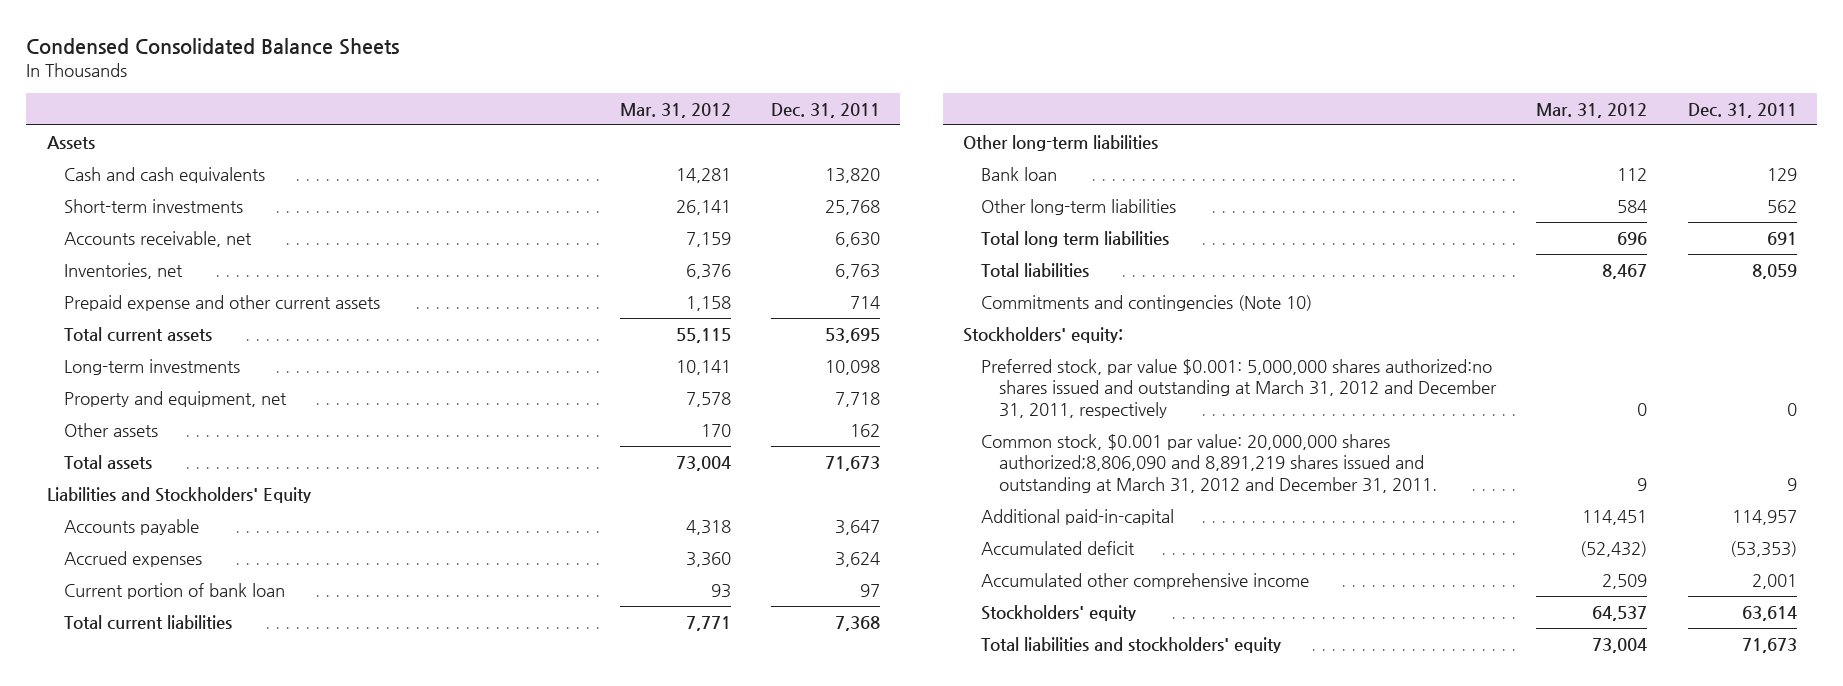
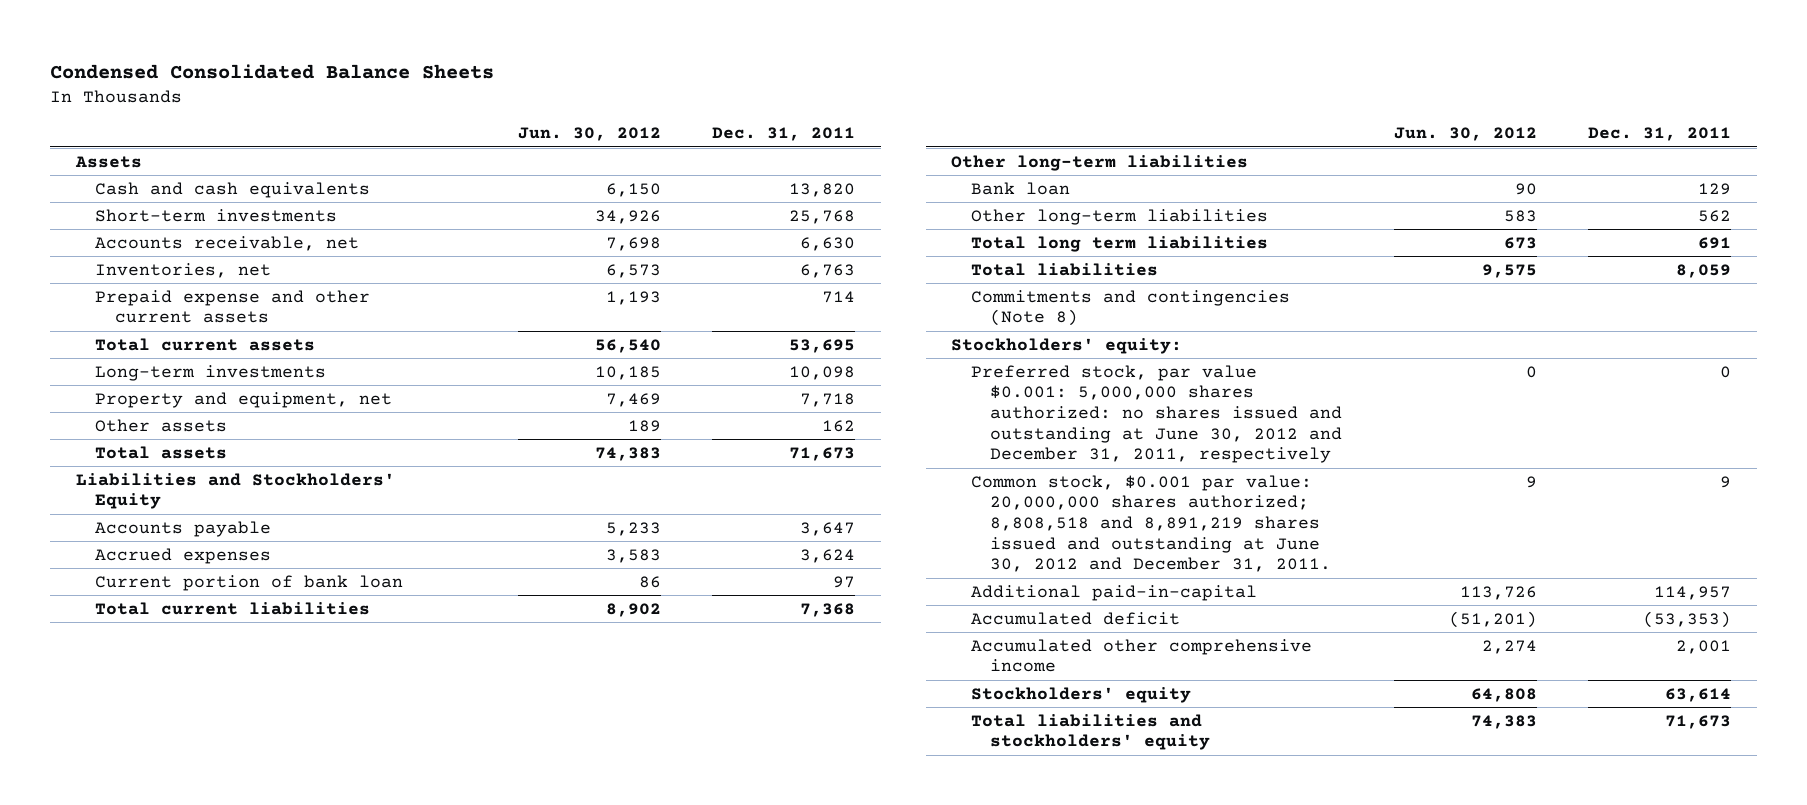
- | Mar. 31, 2012 | Dec. 31, 2011
+ | Jun. 30, 2012 | Dec. 31, 2011
- Commitments and contingencies (Note 10)
+ Commitments and contingencies (Note 8)
- Preferred stock, par value $0.001: 5,000,000 shares authorized:no shares issued and outstanding at March 31, 2012 and December 31, 2011, respectively | 0 | 0
- Common stock, $0.001 par value: 20,000,000 shares authorized;8,806,090 and 8,891,219 shares issued and outstanding at March 31, 2012 and December 31, 2011. | 9 | 9
+ Preferred stock, par value $0.001: 5,000,000 shares authorized: no shares issued and outstanding at June 30, 2012 and December 31, 2011, respectively | 0 | 0
+ Common stock, $0.001 par value: 20,000,000 shares authorized; 8,808,518 and 8,891,219 shares issued and outstanding at June 30, 2012 and December 31, 2011. | 9 | 9

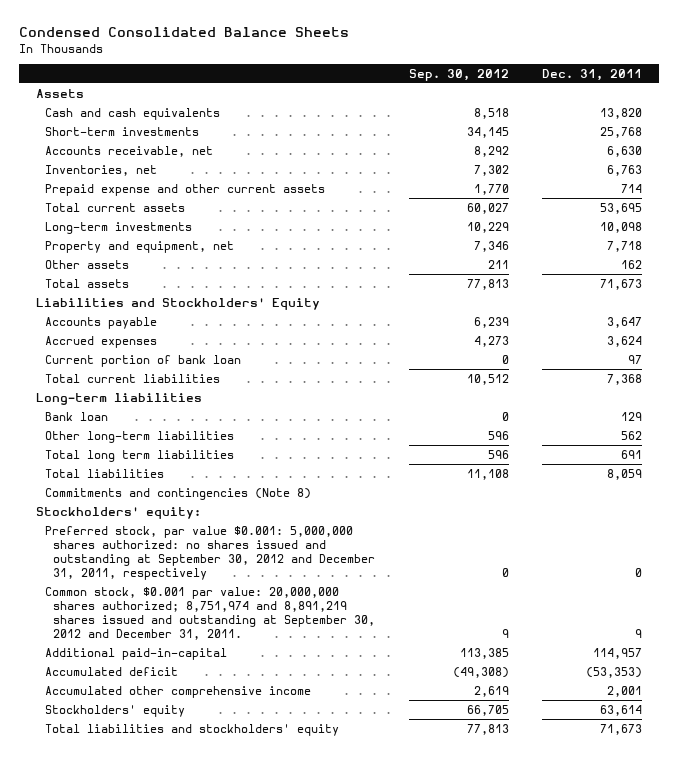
- | Jun. 30, 2012 | Dec. 31, 2011
+ | Sep. 30, 2012 | Dec. 31, 2011
- Other long-term liabilities
+ Long-term liabilities
- Preferred stock, par value $0.001: 5,000,000 shares authorized: no shares issued and outstanding at June 30, 2012 and December 31, 2011, respectively | 0 | 0
- Common stock, $0.001 par value: 20,000,000 shares authorized; 8,808,518 and 8,891,219 shares issued and outstanding at June 30, 2012 and December 31, 2011. | 9 | 9
+ Preferred stock, par value $0.001: 5,000,000 shares authorized: no shares issued and outstanding at September 30, 2012 and December 31, 2011, respectively | 0 | 0
+ Common stock, $0.001 par value: 20,000,000 shares authorized; 8,751,974 and 8,891,219 shares issued and outstanding at September 30, 2012 and December 31, 2011. | 9 | 9

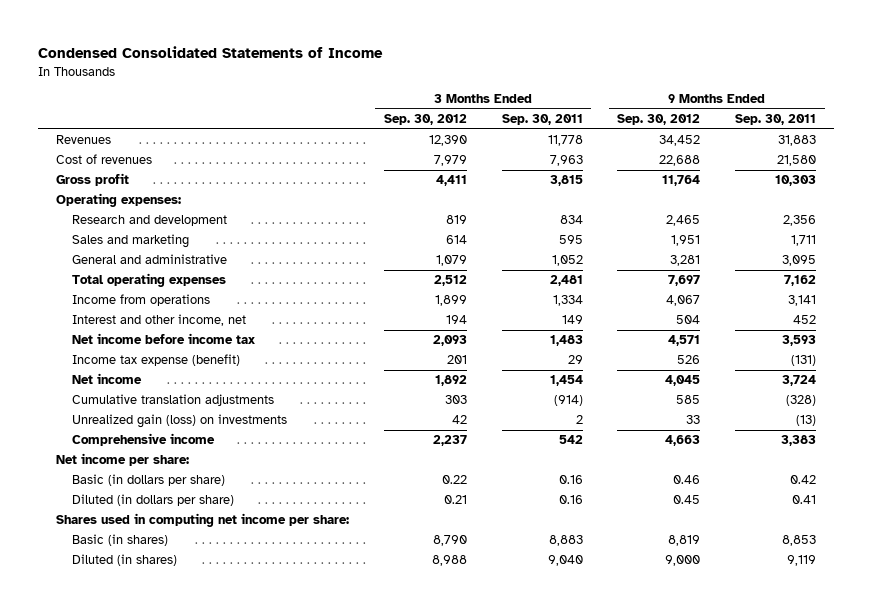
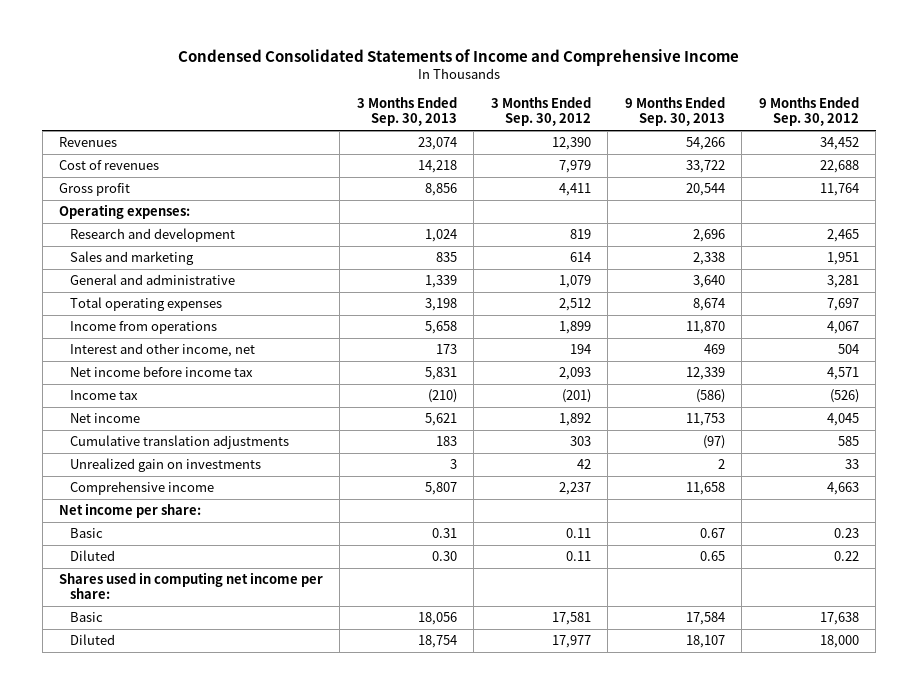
- Condensed Consolidated Statements of Income
+ Condensed Consolidated Statements of Income and Comprehensive Income
- | 3 Months Ended Sep. 30, 2012 | 3 Months Ended Sep. 30, 2011 | 9 Months Ended Sep. 30, 2012 | 9 Months Ended Sep. 30, 2011
+ | 3 Months Ended Sep. 30, 2013 | 3 Months Ended Sep. 30, 2012 | 9 Months Ended Sep. 30, 2013 | 9 Months Ended Sep. 30, 2012
- Income tax expense (benefit) | 201 | 29 | 526 | (131)
+ Income tax | (210) | (201) | (586) | (526)
- Unrealized gain (loss) on investments | 42 | 2 | 33 | (13)
+ Unrealized gain on investments | 3 | 42 | 2 | 33
- Basic (in dollars per share) | 0.22 | 0.16 | 0.46 | 0.42
- Diluted (in dollars per share) | 0.21 | 0.16 | 0.45 | 0.41
+ Basic | 0.31 | 0.11 | 0.67 | 0.23
+ Diluted | 0.30 | 0.11 | 0.65 | 0.22
- Basic (in shares) | 8,790 | 8,883 | 8,819 | 8,853
- Diluted (in shares) | 8,988 | 9,040 | 9,000 | 9,119
+ Basic | 18,056 | 17,581 | 17,584 | 17,638
+ Diluted | 18,754 | 17,977 | 18,107 | 18,000

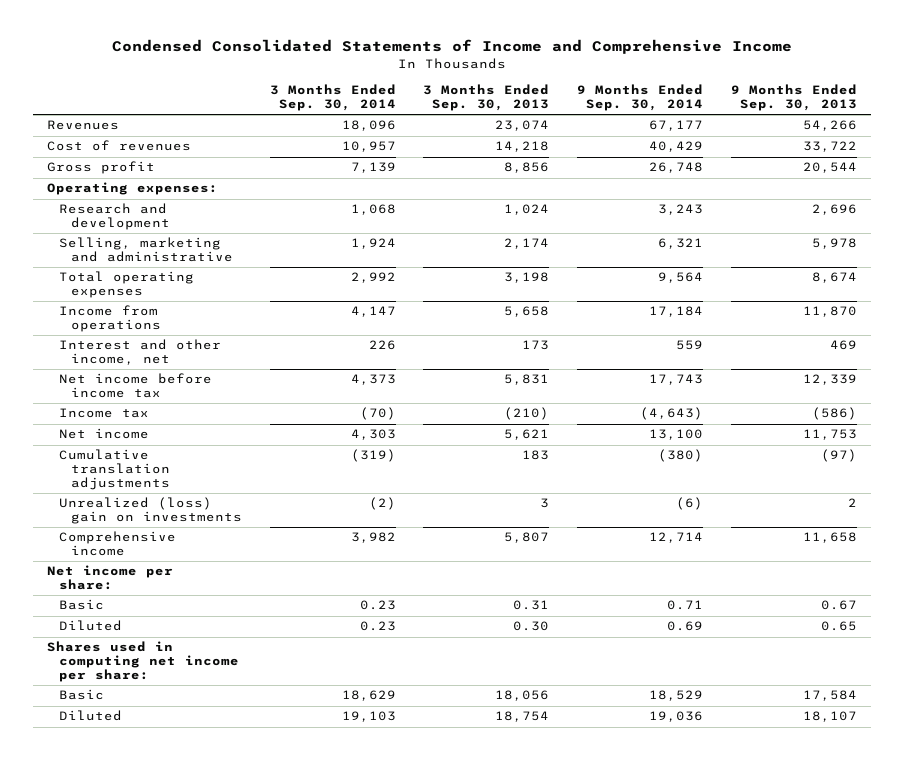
- | 3 Months Ended Sep. 30, 2013 | 3 Months Ended Sep. 30, 2012 | 9 Months Ended Sep. 30, 2013 | 9 Months Ended Sep. 30, 2012
+ | 3 Months Ended Sep. 30, 2014 | 3 Months Ended Sep. 30, 2013 | 9 Months Ended Sep. 30, 2014 | 9 Months Ended Sep. 30, 2013
- Sales and marketing | 835 | 614 | 2,338 | 1,951
- General and administrative | 1,339 | 1,079 | 3,640 | 3,281
+ Selling, marketing and administrative | 1,924 | 2,174 | 6,321 | 5,978
- Unrealized gain on investments | 3 | 42 | 2 | 33
+ Unrealized (loss) gain on investments | (2) | 3 | (6) | 2

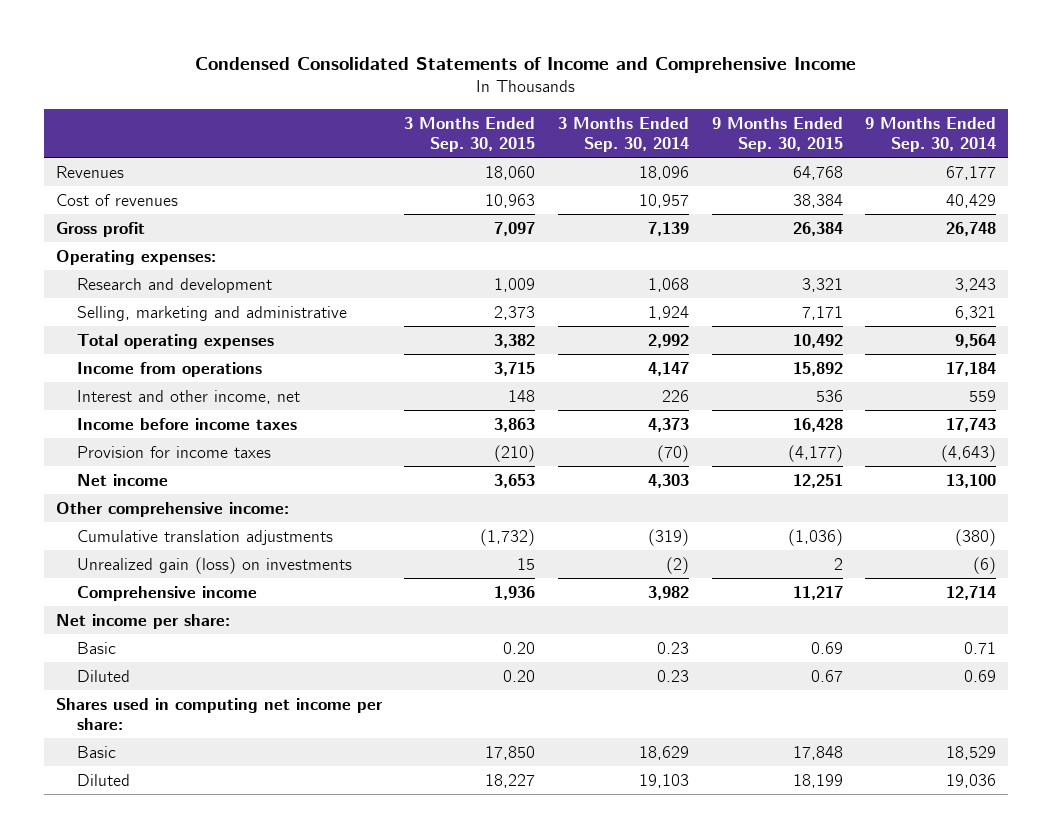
- | 3 Months Ended Sep. 30, 2014 | 3 Months Ended Sep. 30, 2013 | 9 Months Ended Sep. 30, 2014 | 9 Months Ended Sep. 30, 2013
+ | 3 Months Ended Sep. 30, 2015 | 3 Months Ended Sep. 30, 2014 | 9 Months Ended Sep. 30, 2015 | 9 Months Ended Sep. 30, 2014
- Net income before income tax | 4,373 | 5,831 | 17,743 | 12,339
- Income tax | (70) | (210) | (4,643) | (586)
+ Income before income taxes | 3,863 | 4,373 | 16,428 | 17,743
+ Provision for income taxes | (210) | (70) | (4,177) | (4,643)
+ Other comprehensive income:
- Unrealized (loss) gain on investments | (2) | 3 | (6) | 2
+ Unrealized gain (loss) on investments | 15 | (2) | 2 | (6)

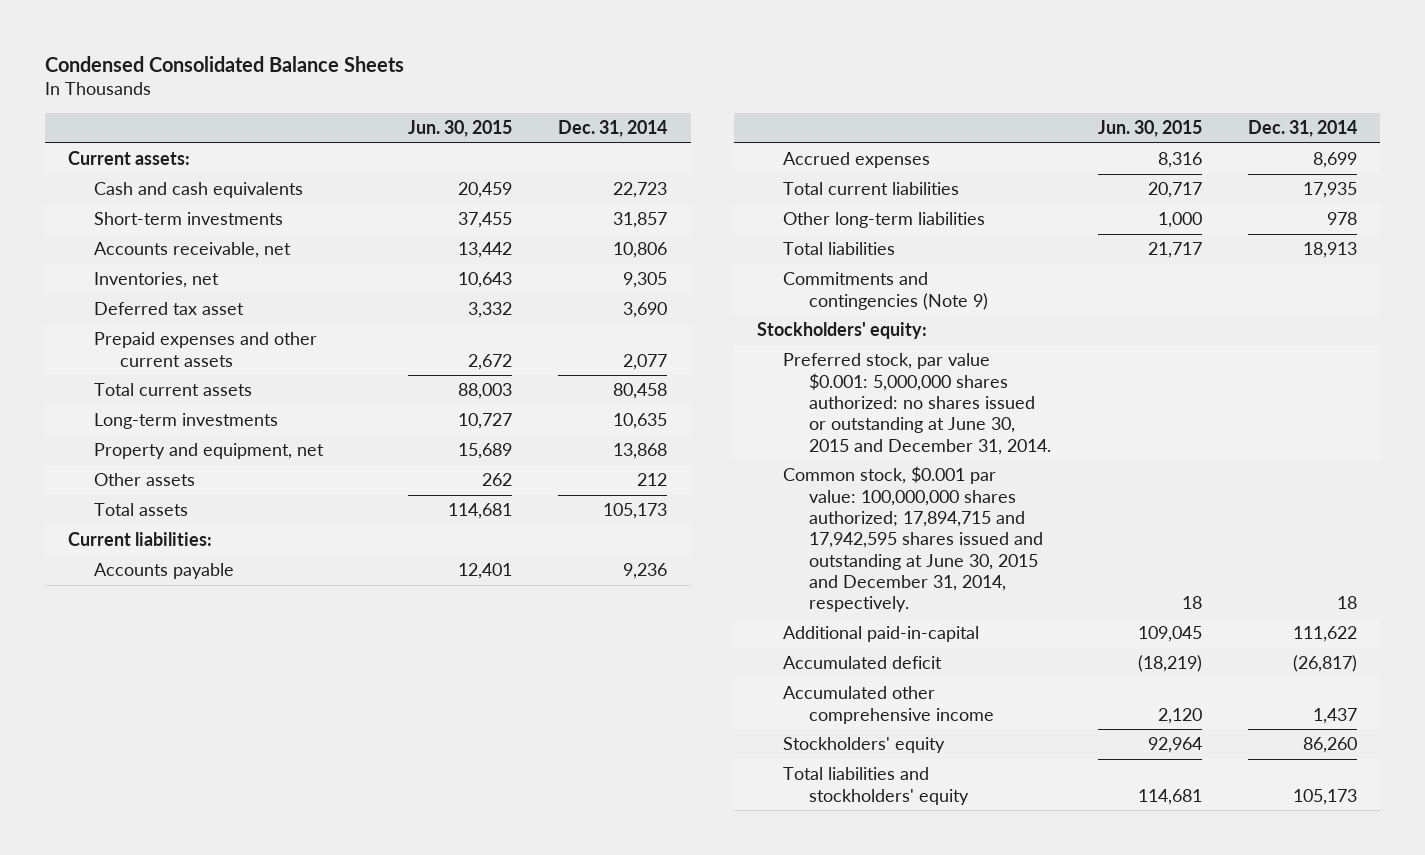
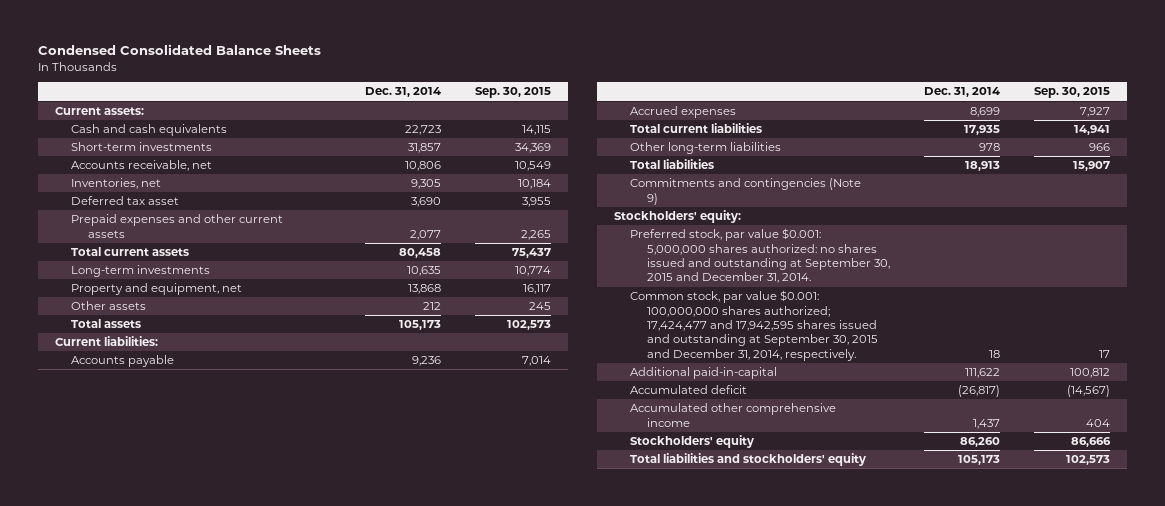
- | Jun. 30, 2015 | Dec. 31, 2014
+ | Dec. 31, 2014 | Sep. 30, 2015
- Preferred stock, par value $0.001: 5,000,000 shares authorized: no shares issued or outstanding at June 30, 2015 and December 31, 2014.
- Common stock, $0.001 par value: 100,000,000 shares authorized; 17,894,715 and 17,942,595 shares issued and outstanding at June 30, 2015 and December 31, 2014, respectively. | 18 | 18
+ Preferred stock, par value $0.001: 5,000,000 shares authorized: no shares issued and outstanding at September 30, 2015 and December 31, 2014.
+ Common stock, par value $0.001: 100,000,000 shares authorized; 17,424,477 and 17,942,595 shares issued and outstanding at September 30, 2015 and December 31, 2014, respectively. | 18 | 17

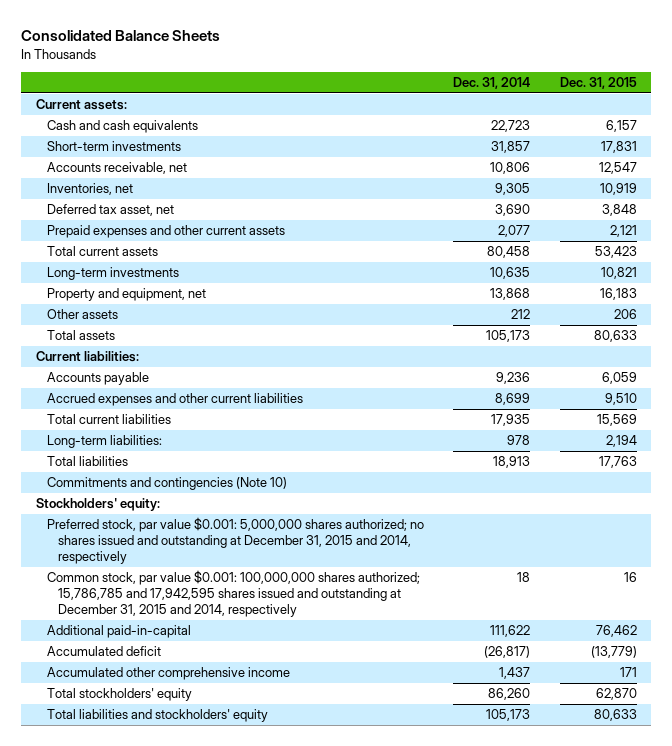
- Condensed Consolidated Balance Sheets
+ Consolidated Balance Sheets
- | Dec. 31, 2014 | Sep. 30, 2015
+ | Dec. 31, 2014 | Dec. 31, 2015
- Deferred tax asset | 3,690 | 3,955
+ Deferred tax asset, net | 3,690 | 3,848
- Accrued expenses | 8,699 | 7,927
+ Accrued expenses and other current liabilities | 8,699 | 9,510
- Other long-term liabilities | 978 | 966
+ Long-term liabilities: | 978 | 2,194
- Commitments and contingencies (Note 9)
+ Commitments and contingencies (Note 10)
- Preferred stock, par value $0.001: 5,000,000 shares authorized: no shares issued and outstanding at September 30, 2015 and December 31, 2014.
- Common stock, par value $0.001: 100,000,000 shares authorized; 17,424,477 and 17,942,595 shares issued and outstanding at September 30, 2015 and December 31, 2014, respectively. | 18 | 17
+ Preferred stock, par value $0.001: 5,000,000 shares authorized; no shares issued and outstanding at December 31, 2015 and 2014, respectively
+ Common stock, par value $0.001: 100,000,000 shares authorized; 15,786,785 and 17,942,595 shares issued and outstanding at December 31, 2015 and 2014, respectively | 18 | 16
- Stockholders' equity | 86,260 | 86,666
+ Total stockholders' equity | 86,260 | 62,870

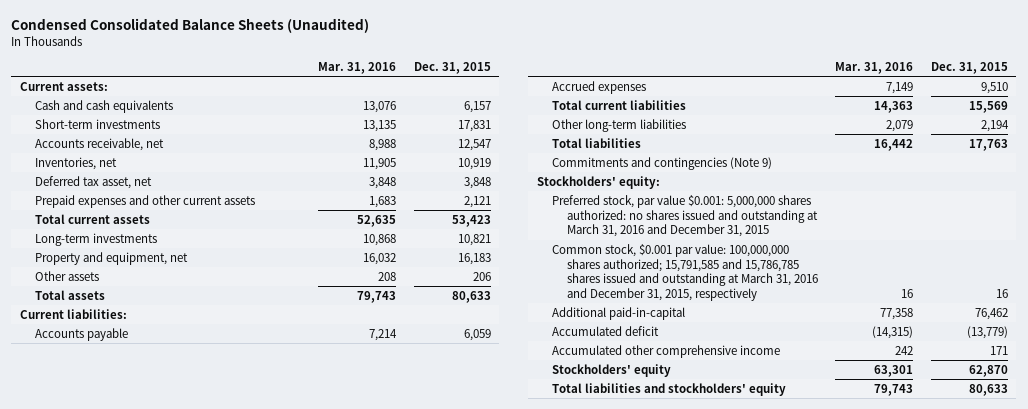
- Consolidated Balance Sheets
+ Condensed Consolidated Balance Sheets (Unaudited)
- | Dec. 31, 2014 | Dec. 31, 2015
+ | Mar. 31, 2016 | Dec. 31, 2015
- Accrued expenses and other current liabilities | 8,699 | 9,510
+ Accrued expenses | 7,149 | 9,510
- Long-term liabilities: | 978 | 2,194
+ Other long-term liabilities | 2,079 | 2,194
- Commitments and contingencies (Note 10)
+ Commitments and contingencies (Note 9)
- Preferred stock, par value $0.001: 5,000,000 shares authorized; no shares issued and outstanding at December 31, 2015 and 2014, respectively
- Common stock, par value $0.001: 100,000,000 shares authorized; 15,786,785 and 17,942,595 shares issued and outstanding at December 31, 2015 and 2014, respectively | 18 | 16
+ Preferred stock, par value $0.001: 5,000,000 shares authorized: no shares issued and outstanding at March 31, 2016 and December 31, 2015
+ Common stock, $0.001 par value: 100,000,000 shares authorized; 15,791,585 and 15,786,785 shares issued and outstanding at March 31, 2016 and December 31, 2015, respectively | 16 | 16
- Total stockholders' equity | 86,260 | 62,870
+ Stockholders' equity | 63,301 | 62,870

